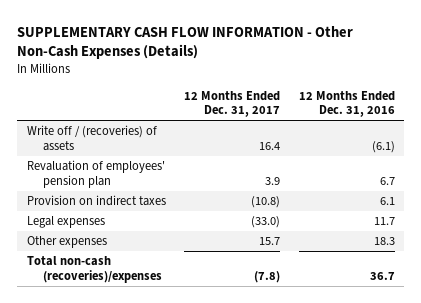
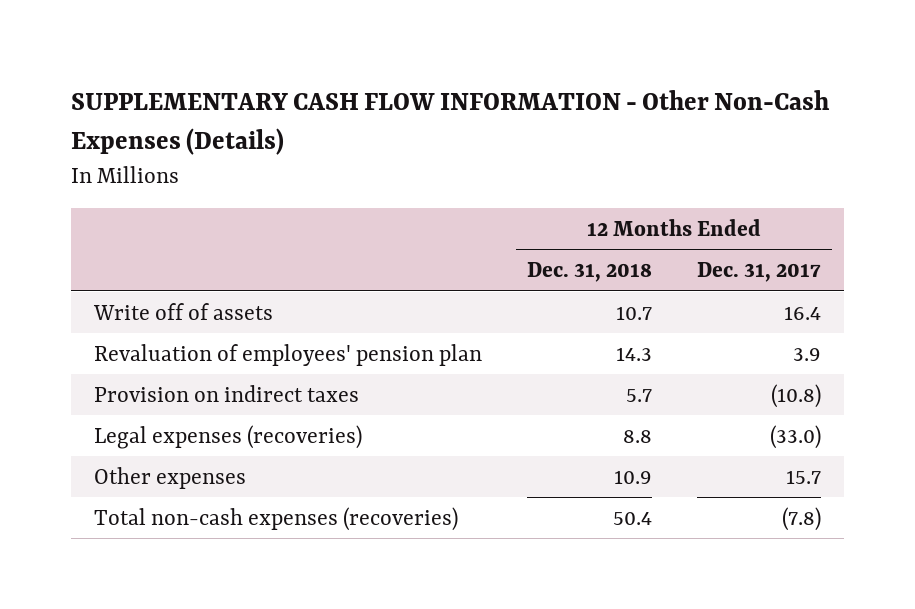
- | 12 Months Ended Dec. 31, 2017 | 12 Months Ended Dec. 31, 2016
+ | 12 Months Ended Dec. 31, 2018 | 12 Months Ended Dec. 31, 2017
- Write off / (recoveries) of assets | 16.4 | (6.1)
+ Write off of assets | 10.7 | 16.4
- Legal expenses | (33.0) | 11.7
+ Legal expenses (recoveries) | 8.8 | (33.0)
- Total non-cash (recoveries)/expenses | (7.8) | 36.7
+ Total non-cash expenses (recoveries) | 50.4 | (7.8)

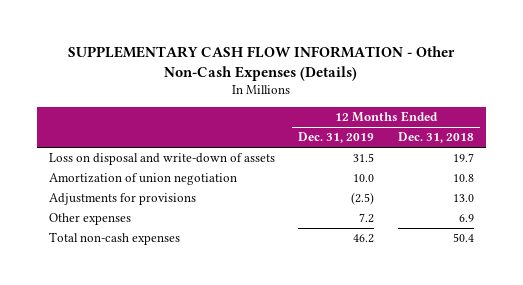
- | 12 Months Ended Dec. 31, 2018 | 12 Months Ended Dec. 31, 2017
+ | 12 Months Ended Dec. 31, 2019 | 12 Months Ended Dec. 31, 2018
- Write off of assets | 10.7 | 16.4
- Revaluation of employees' pension plan | 14.3 | 3.9
- Provision on indirect taxes | 5.7 | (10.8)
- Legal expenses (recoveries) | 8.8 | (33.0)
- Other expenses | 10.9 | 15.7
- Total non-cash expenses (recoveries) | 50.4 | (7.8)
+ Loss on disposal and write-down of assets | 31.5 | 19.7
+ Amortization of union negotiation | 10.0 | 10.8
+ Adjustments for provisions | (2.5) | 13.0
+ Other expenses | 7.2 | 6.9
+ Total non-cash expenses | 46.2 | 50.4

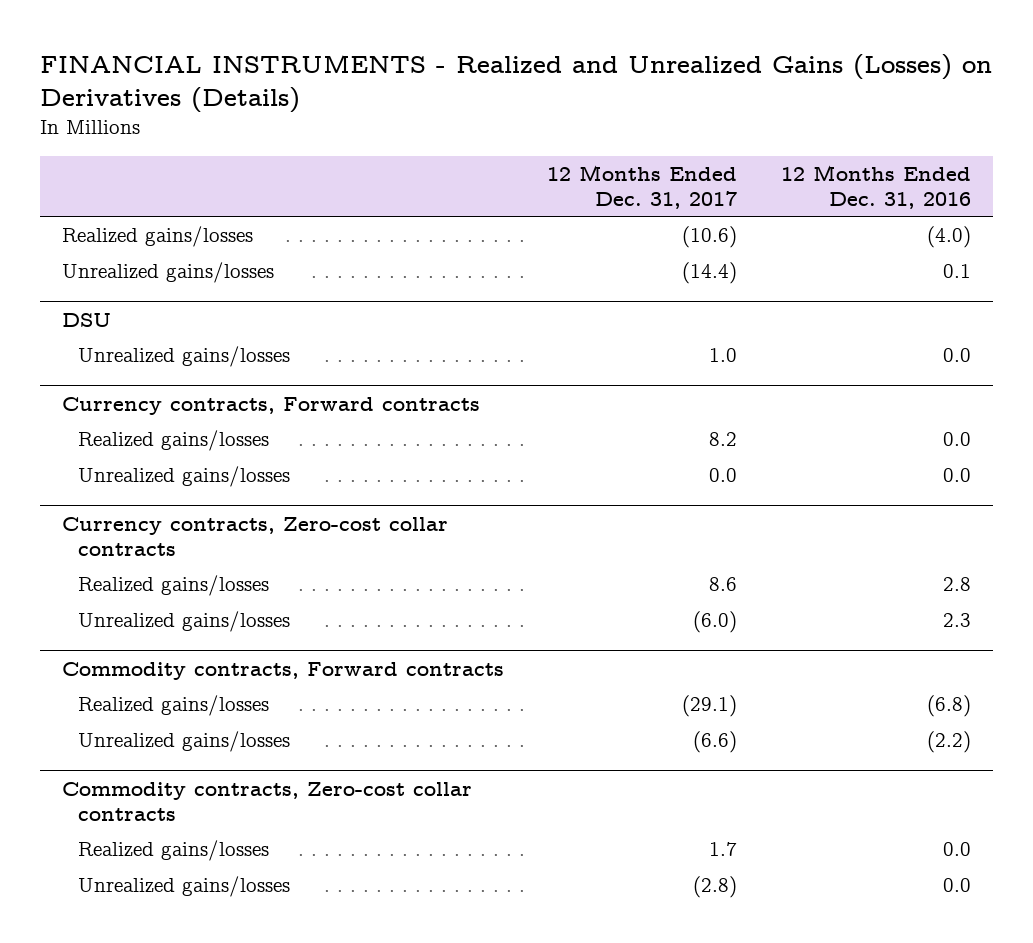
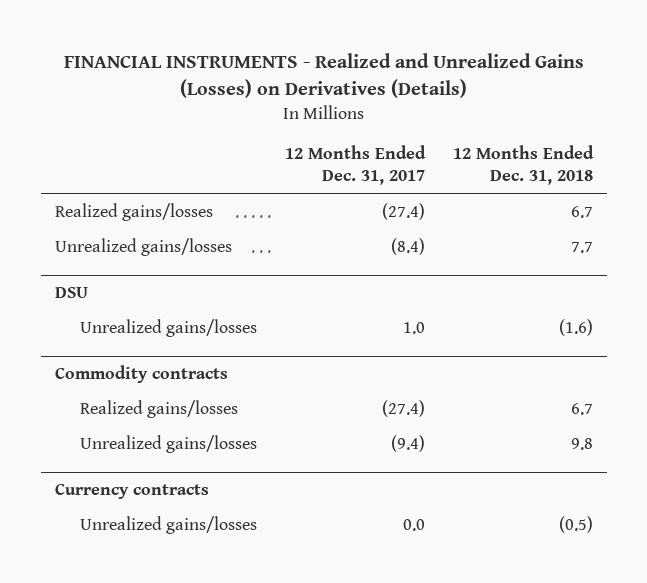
- | 12 Months Ended Dec. 31, 2017 | 12 Months Ended Dec. 31, 2016
+ | 12 Months Ended Dec. 31, 2017 | 12 Months Ended Dec. 31, 2018
- Realized gains/losses | (10.6) | (4.0)
- Unrealized gains/losses | (14.4) | 0.1
+ Realized gains/losses | (27.4) | 6.7
+ Unrealized gains/losses | (8.4) | 7.7
- Currency contracts, Forward contracts
- Realized gains/losses | 8.2 | 0.0
+ Commodity contracts
+ Realized gains/losses | (27.4) | 6.7
+ Unrealized gains/losses | (9.4) | 9.8
+ Currency contracts
- Currency contracts, Zero-cost collar contracts
- Realized gains/losses | 8.6 | 2.8
- Unrealized gains/losses | (6.0) | 2.3
- Commodity contracts, Forward contracts
- Realized gains/losses | (29.1) | (6.8)
- Unrealized gains/losses | (6.6) | (2.2)
- Commodity contracts, Zero-cost collar contracts
- Realized gains/losses | 1.7 | 0.0
- Unrealized gains/losses | (2.8) | 0.0

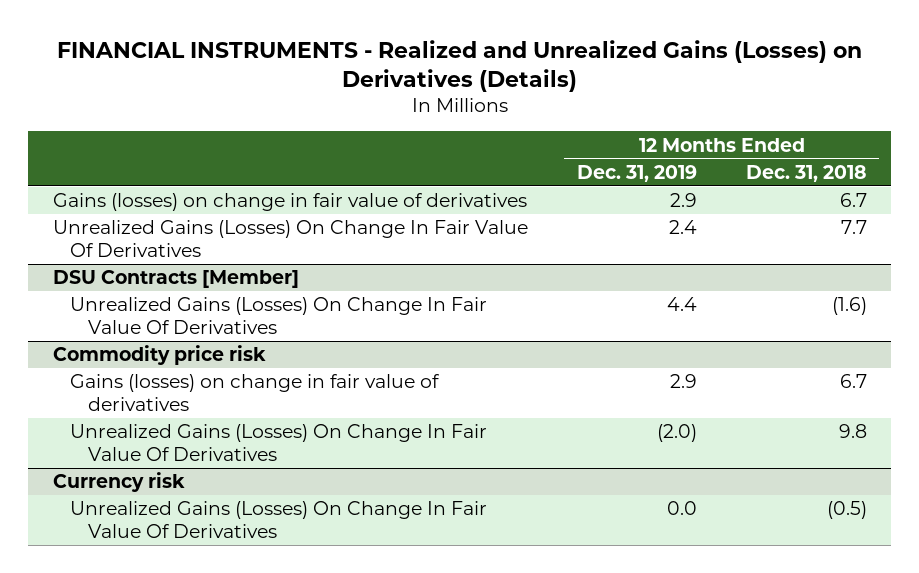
- | 12 Months Ended Dec. 31, 2017 | 12 Months Ended Dec. 31, 2018
+ | 12 Months Ended Dec. 31, 2019 | 12 Months Ended Dec. 31, 2018
- Realized gains/losses | (27.4) | 6.7
- Unrealized gains/losses | (8.4) | 7.7
- DSU
- Unrealized gains/losses | 1.0 | (1.6)
- Commodity contracts
- Realized gains/losses | (27.4) | 6.7
- Unrealized gains/losses | (9.4) | 9.8
- Currency contracts
- Unrealized gains/losses | 0.0 | (0.5)
+ Gains (losses) on change in fair value of derivatives | 2.9 | 6.7
+ Unrealized Gains (Losses) On Change In Fair Value Of Derivatives | 2.4 | 7.7
+ DSU Contracts [Member]
+ Unrealized Gains (Losses) On Change In Fair Value Of Derivatives | 4.4 | (1.6)
+ Commodity price risk
+ Gains (losses) on change in fair value of derivatives | 2.9 | 6.7
+ Unrealized Gains (Losses) On Change In Fair Value Of Derivatives | (2.0) | 9.8
+ Currency risk
+ Unrealized Gains (Losses) On Change In Fair Value Of Derivatives | 0.0 | (0.5)

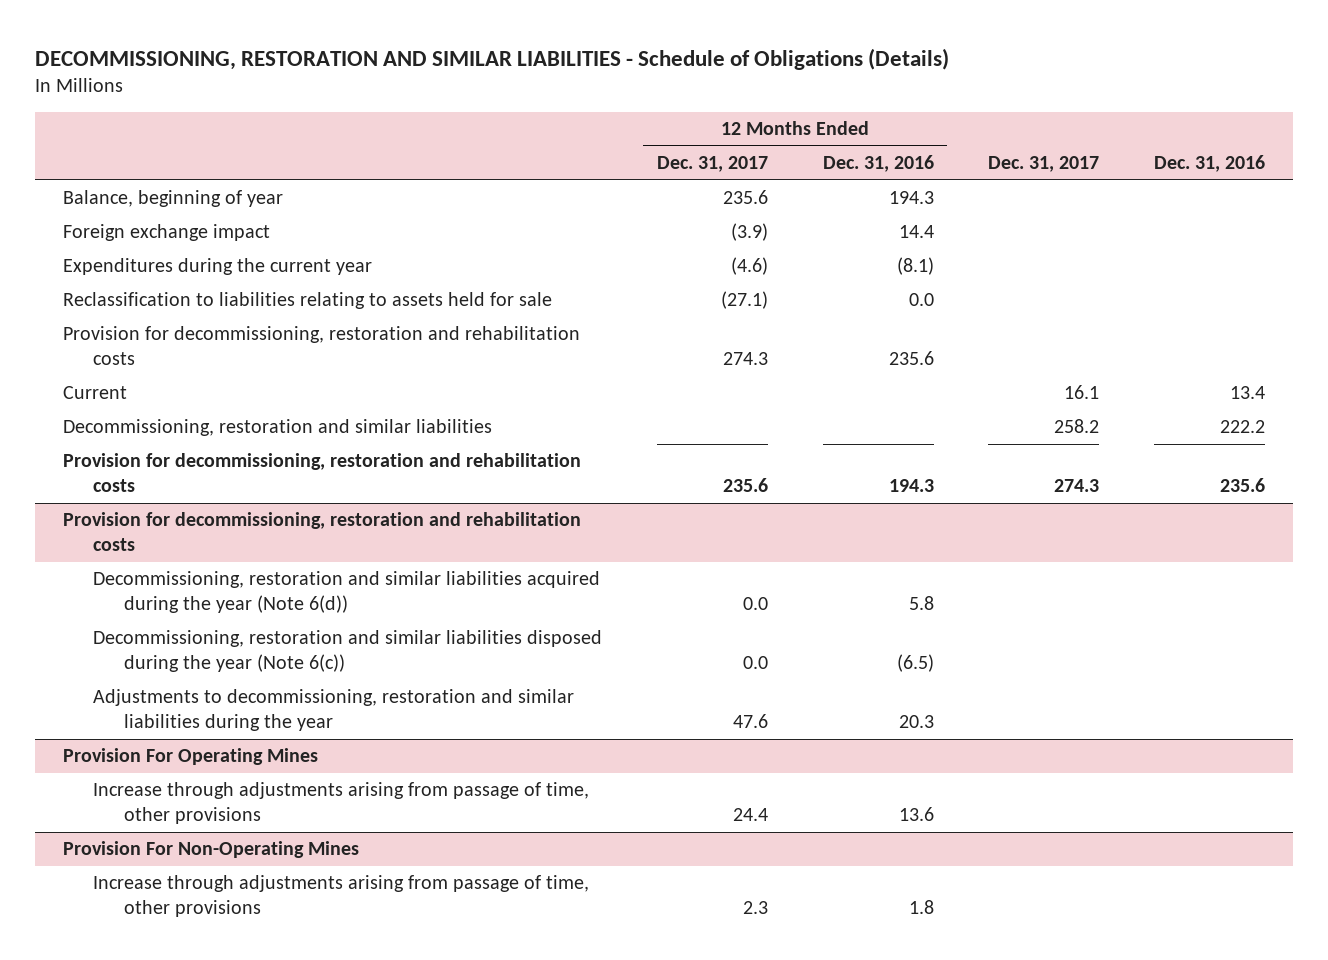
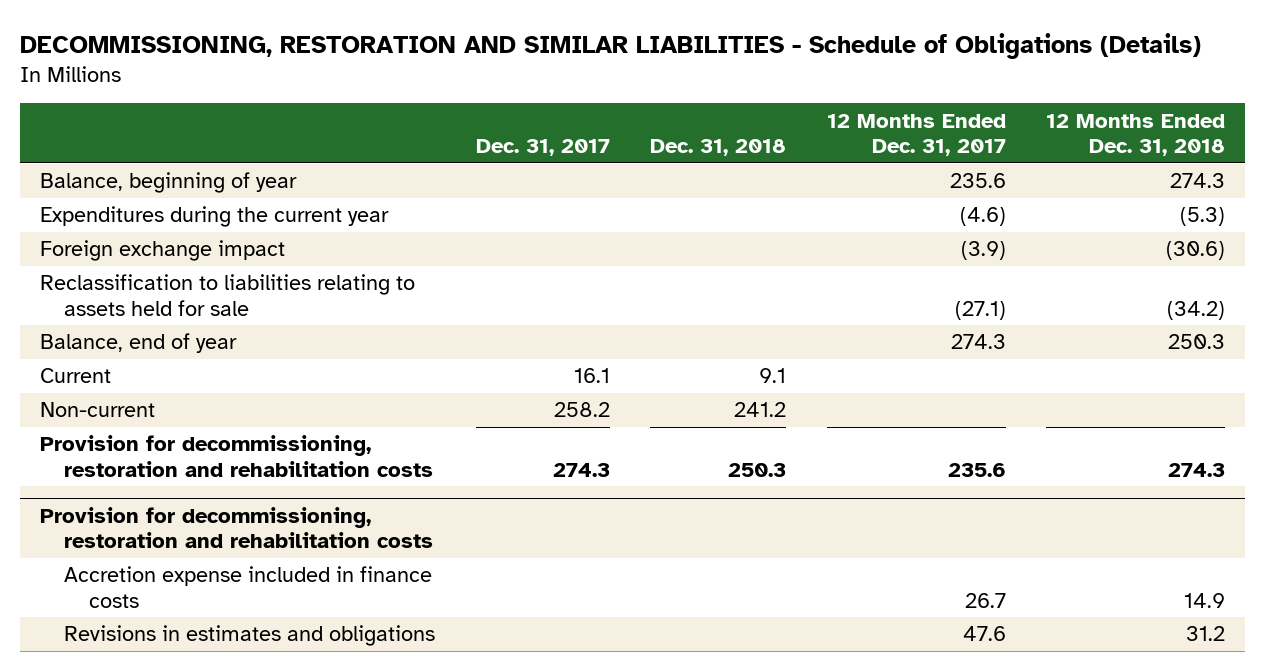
- | 12 Months Ended Dec. 31, 2017 | 12 Months Ended Dec. 31, 2016 | Dec. 31, 2017 | Dec. 31, 2016
+ | Dec. 31, 2017 | Dec. 31, 2018 | 12 Months Ended Dec. 31, 2017 | 12 Months Ended Dec. 31, 2018
moved down: Foreign exchange impact | | | (3.9) | (30.6)
- Provision for decommissioning, restoration and rehabilitation costs | 274.3 | 235.6 | |
+ Balance, end of year | | | 274.3 | 250.3
- Decommissioning, restoration and similar liabilities | | | 258.2 | 222.2
+ Non-current | 258.2 | 241.2 | |
@ Provision for decommissioning, restoration and rehabilitation costs
- Decommissioning, restoration and similar liabilities acquired during the year (Note 6(d)) | 0.0 | 5.8 | |
- Decommissioning, restoration and similar liabilities disposed during the year (Note 6(c)) | 0.0 | (6.5) | |
- Adjustments to decommissioning, restoration and similar liabilities during the year | 47.6 | 20.3 | |
- Provision For Operating Mines
- Increase through adjustments arising from passage of time, other provisions | 24.4 | 13.6 | |
- Provision For Non-Operating Mines
- Increase through adjustments arising from passage of time, other provisions | 2.3 | 1.8 | |
@ Provision for decommissioning, restoration and rehabilitation costs
+ Accretion expense included in finance costs | | | 26.7 | 14.9
+ Revisions in estimates and obligations | | | 47.6 | 31.2

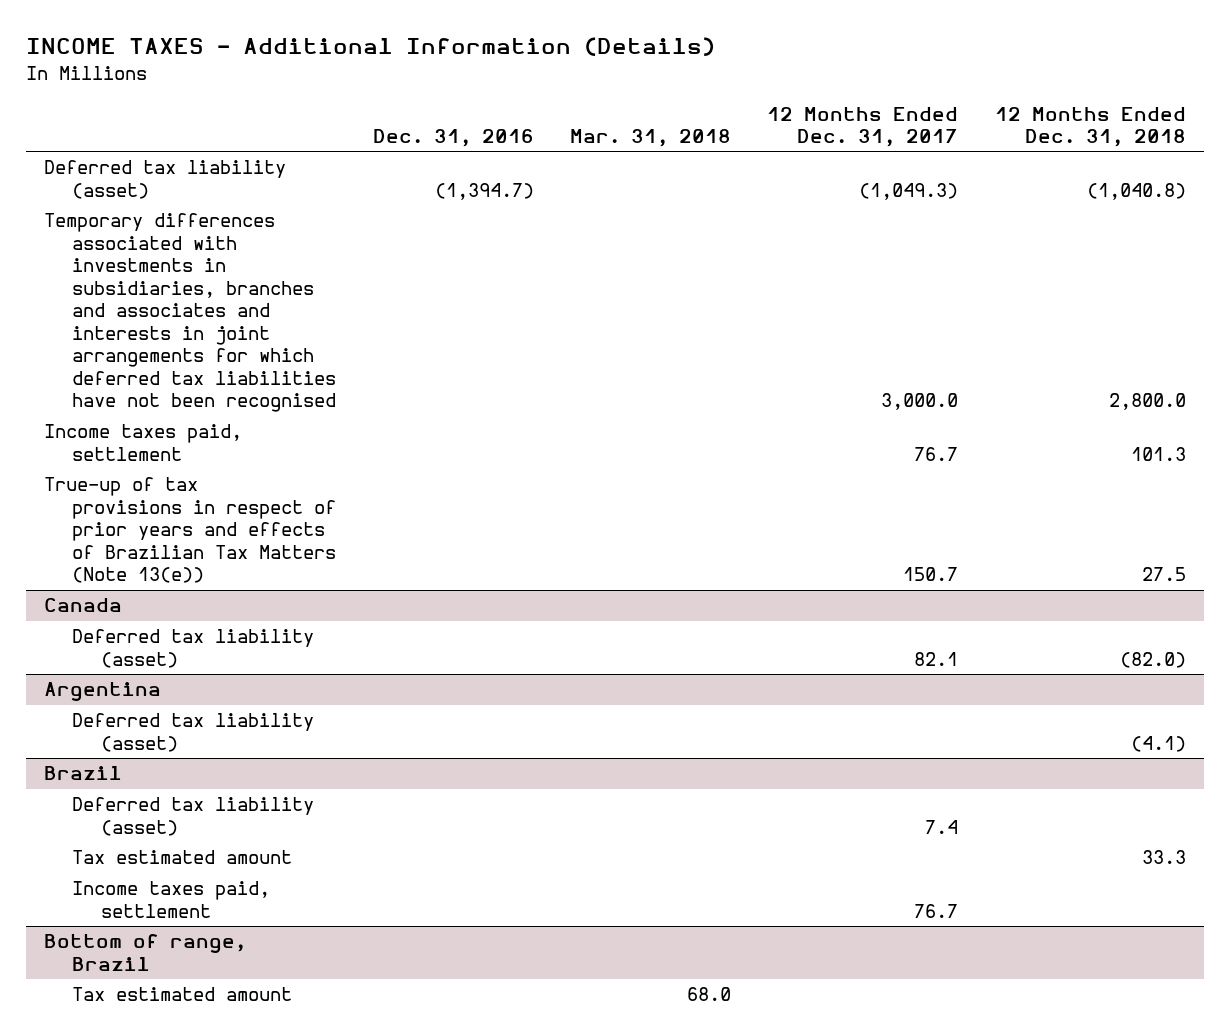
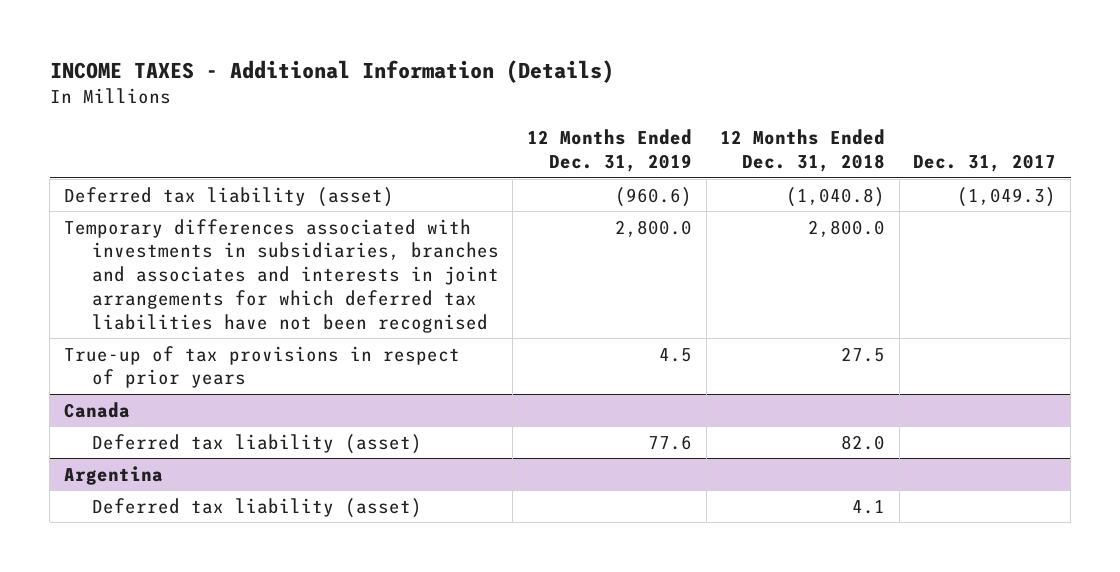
- | Dec. 31, 2016 | Mar. 31, 2018 | 12 Months Ended Dec. 31, 2017 | 12 Months Ended Dec. 31, 2018
+ | 12 Months Ended Dec. 31, 2019 | 12 Months Ended Dec. 31, 2018 | Dec. 31, 2017
- Income taxes paid, settlement | | | 76.7 | 101.3
- True-up of tax provisions in respect of prior years and effects of Brazilian Tax Matters (Note 13(e)) | | | 150.7 | 27.5
+ True-up of tax provisions in respect of prior years | 4.5 | 27.5 |
@ Canada
- Deferred tax liability (asset) | | | 82.1 | (82.0)
+ Deferred tax liability (asset) | 77.6 | 82.0 |
@ Argentina
- Deferred tax liability (asset) | | | | (4.1)
- Brazil
- Deferred tax liability (asset) | | | 7.4 |
- Tax estimated amount | | | | 33.3
- Income taxes paid, settlement | | | 76.7 |
- Bottom of range, Brazil
- Tax estimated amount | | 68.0 | |
@ Argentina
+ Deferred tax liability (asset) | | 4.1 |

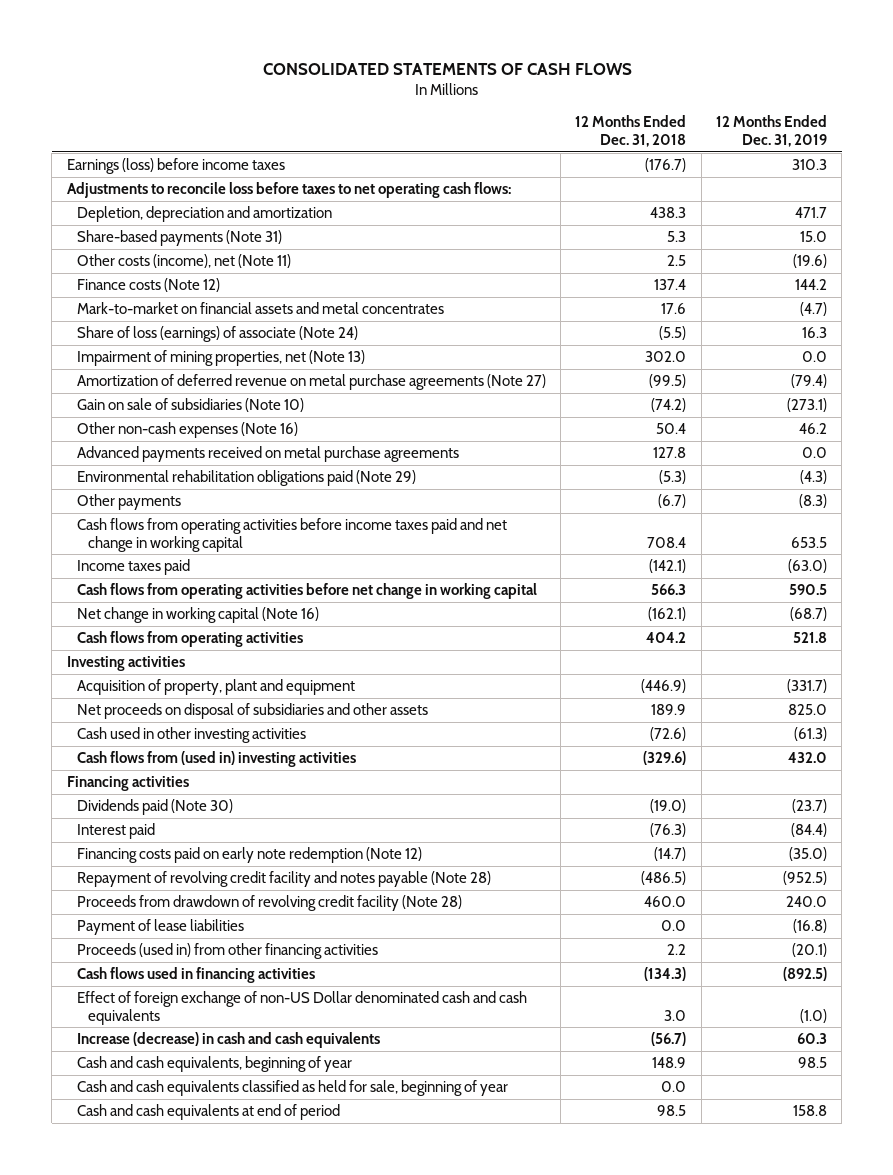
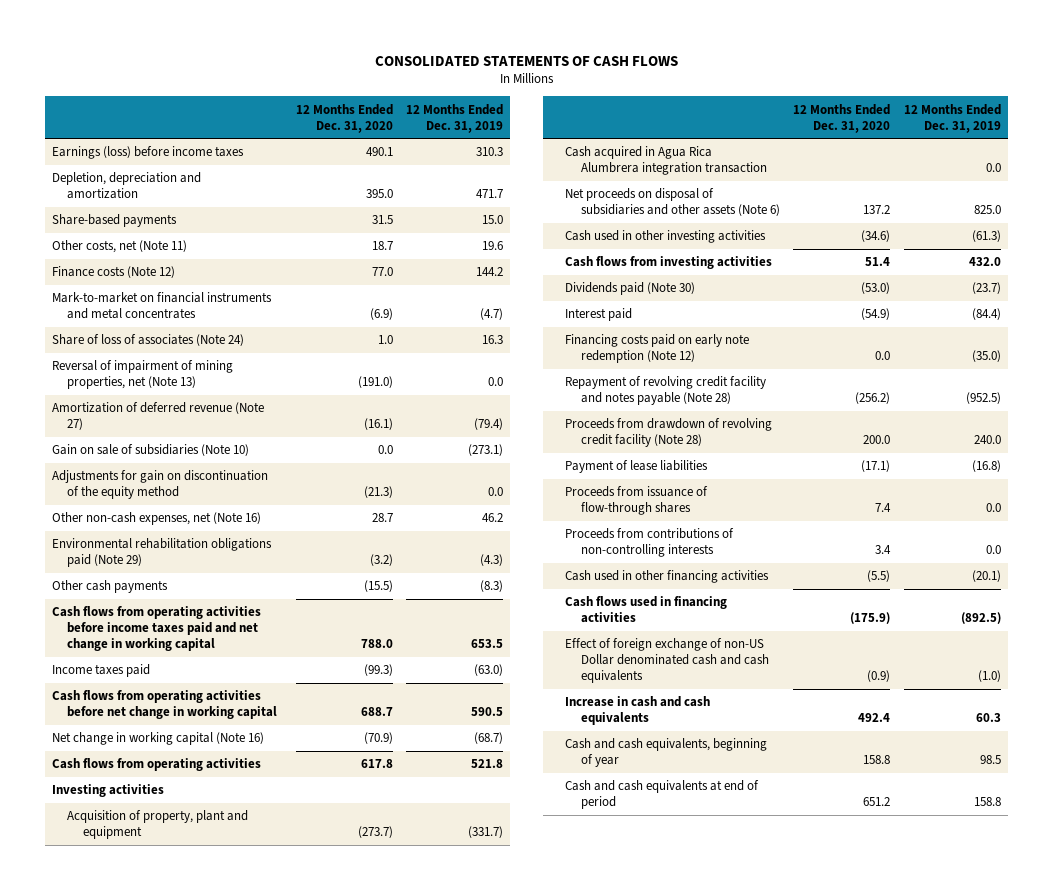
- | 12 Months Ended Dec. 31, 2018 | 12 Months Ended Dec. 31, 2019
+ | 12 Months Ended Dec. 31, 2020 | 12 Months Ended Dec. 31, 2019
- Adjustments to reconcile loss before taxes to net operating cash flows:
- Share-based payments (Note 31) | 5.3 | 15.0
- Other costs (income), net (Note 11) | 2.5 | (19.6)
+ Share-based payments | 31.5 | 15.0
+ Other costs, net (Note 11) | 18.7 | 19.6
- Mark-to-market on financial assets and metal concentrates | 17.6 | (4.7)
- Share of loss (earnings) of associate (Note 24) | (5.5) | 16.3
- Impairment of mining properties, net (Note 13) | 302.0 | 0.0
- Amortization of deferred revenue on metal purchase agreements (Note 27) | (99.5) | (79.4)
+ Mark-to-market on financial instruments and metal concentrates | (6.9) | (4.7)
+ Share of loss of associates (Note 24) | 1.0 | 16.3
+ Reversal of impairment of mining properties, net (Note 13) | (191.0) | 0.0
+ Amortization of deferred revenue (Note 27) | (16.1) | (79.4)
- Other non-cash expenses (Note 16) | 50.4 | 46.2
- Advanced payments received on metal purchase agreements | 127.8 | 0.0
+ Adjustments for gain on discontinuation of the equity method | (21.3) | 0.0
+ Other non-cash expenses, net (Note 16) | 28.7 | 46.2
- Other payments | (6.7) | (8.3)
+ Other cash payments | (15.5) | (8.3)
- Net proceeds on disposal of subsidiaries and other assets | 189.9 | 825.0
+ Cash acquired in Agua Rica Alumbrera integration transaction | | 0.0
+ Net proceeds on disposal of subsidiaries and other assets (Note 6) | 137.2 | 825.0
- Cash flows from (used in) investing activities | (329.6) | 432.0
- Financing activities
+ Cash flows from investing activities | 51.4 | 432.0
- Proceeds (used in) from other financing activities | 2.2 | (20.1)
+ Proceeds from issuance of flow-through shares | 7.4 | 0.0
+ Proceeds from contributions of non-controlling interests | 3.4 | 0.0
+ Cash used in other financing activities | (5.5) | (20.1)
- Increase (decrease) in cash and cash equivalents | (56.7) | 60.3
+ Increase in cash and cash equivalents | 492.4 | 60.3
- Cash and cash equivalents classified as held for sale, beginning of year | 0.0 |

